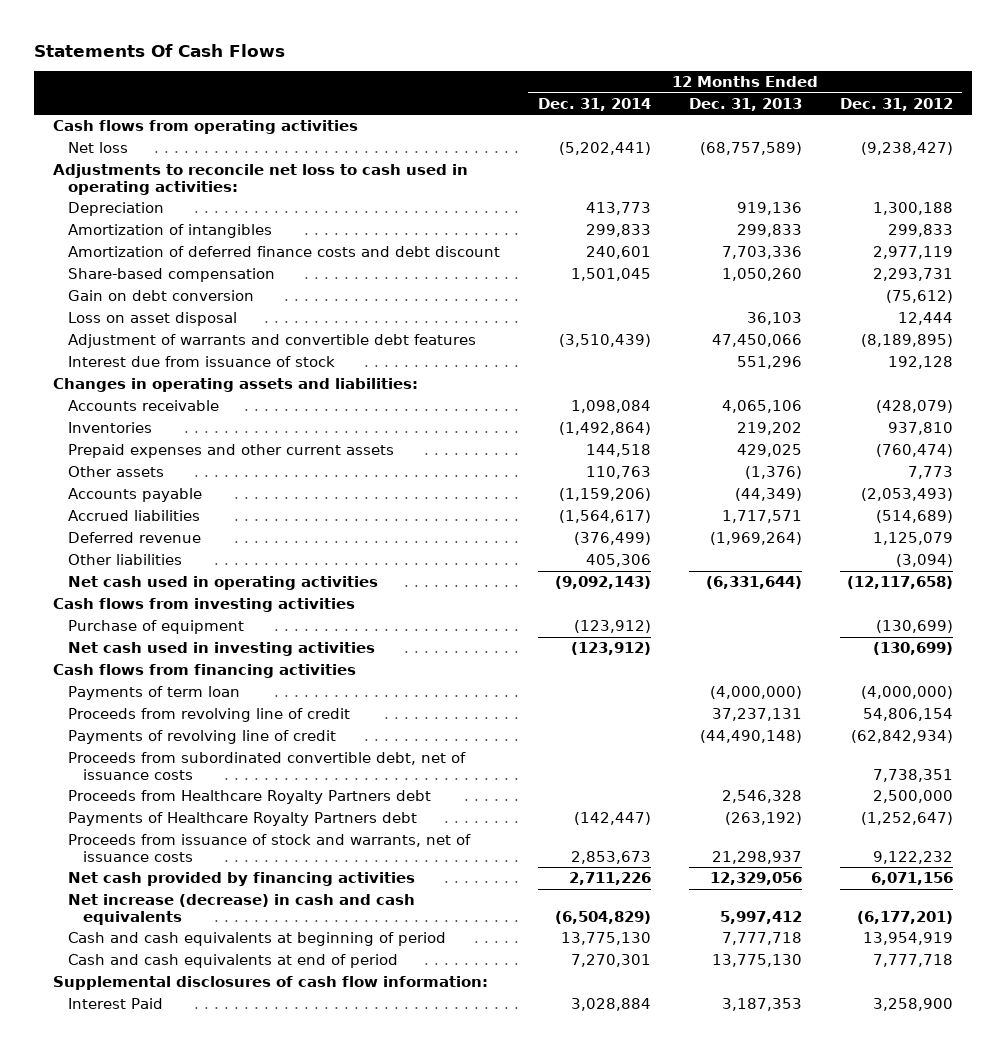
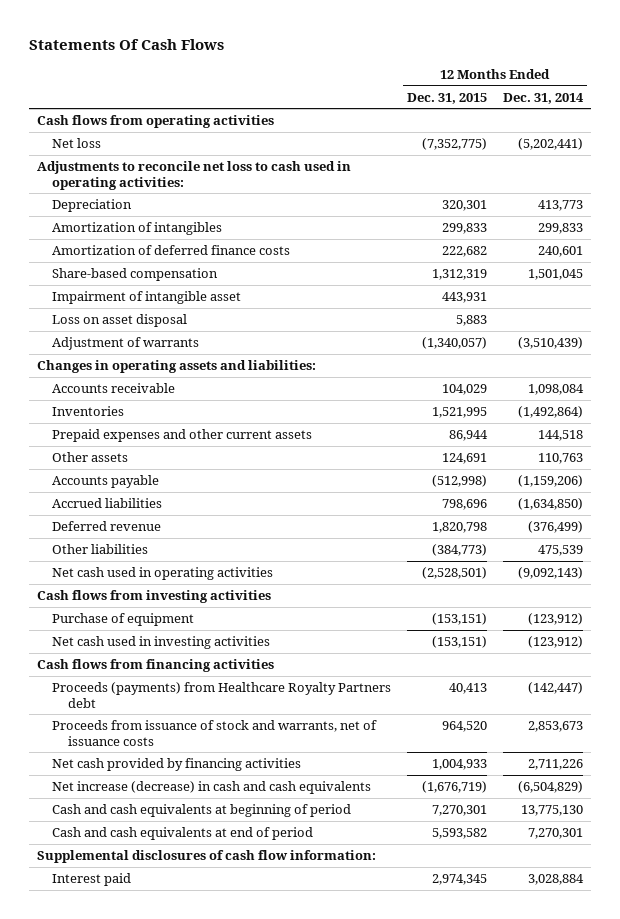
- | 12 Months Ended Dec. 31, 2014 | 12 Months Ended Dec. 31, 2013 | 12 Months Ended Dec. 31, 2012
+ | 12 Months Ended Dec. 31, 2015 | 12 Months Ended Dec. 31, 2014
- Amortization of deferred finance costs and debt discount | 240,601 | 7,703,336 | 2,977,119
+ Amortization of deferred finance costs | 222,682 | 240,601
- Gain on debt conversion | | | (75,612)
+ Impairment of intangible asset | 443,931 |
- Adjustment of warrants and convertible debt features | (3,510,439) | 47,450,066 | (8,189,895)
- Interest due from issuance of stock | | 551,296 | 192,128
+ Adjustment of warrants | (1,340,057) | (3,510,439)
- Accrued liabilities | (1,564,617) | 1,717,571 | (514,689)
+ Accrued liabilities | 798,696 | (1,634,850)
- Other liabilities | 405,306 | | (3,094)
+ Other liabilities | (384,773) | 475,539
- Payments of term loan | | (4,000,000) | (4,000,000)
- Proceeds from revolving line of credit | | 37,237,131 | 54,806,154
- Payments of revolving line of credit | | (44,490,148) | (62,842,934)
- Proceeds from subordinated convertible debt, net of issuance costs | | | 7,738,351
- Proceeds from Healthcare Royalty Partners debt | | 2,546,328 | 2,500,000
- Payments of Healthcare Royalty Partners debt | (142,447) | (263,192) | (1,252,647)
+ Proceeds (payments) from Healthcare Royalty Partners debt | 40,413 | (142,447)
- Interest Paid | 3,028,884 | 3,187,353 | 3,258,900
+ Interest paid | 2,974,345 | 3,028,884

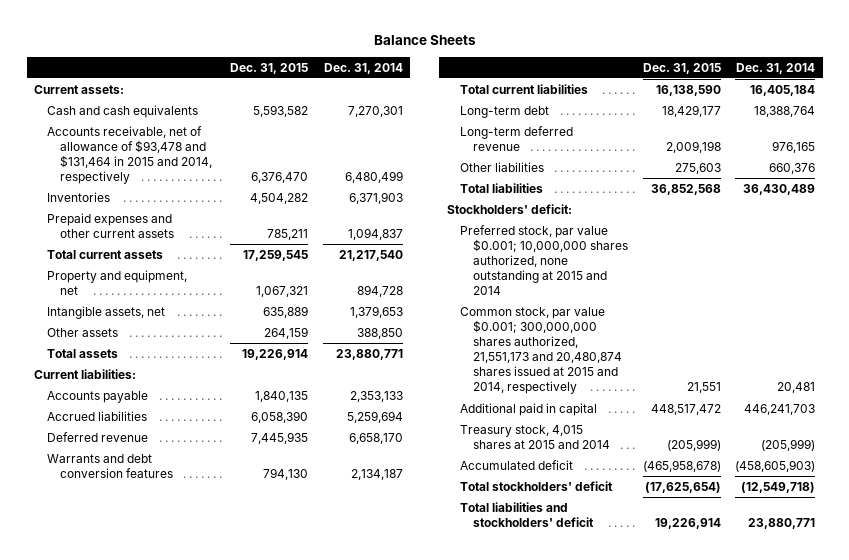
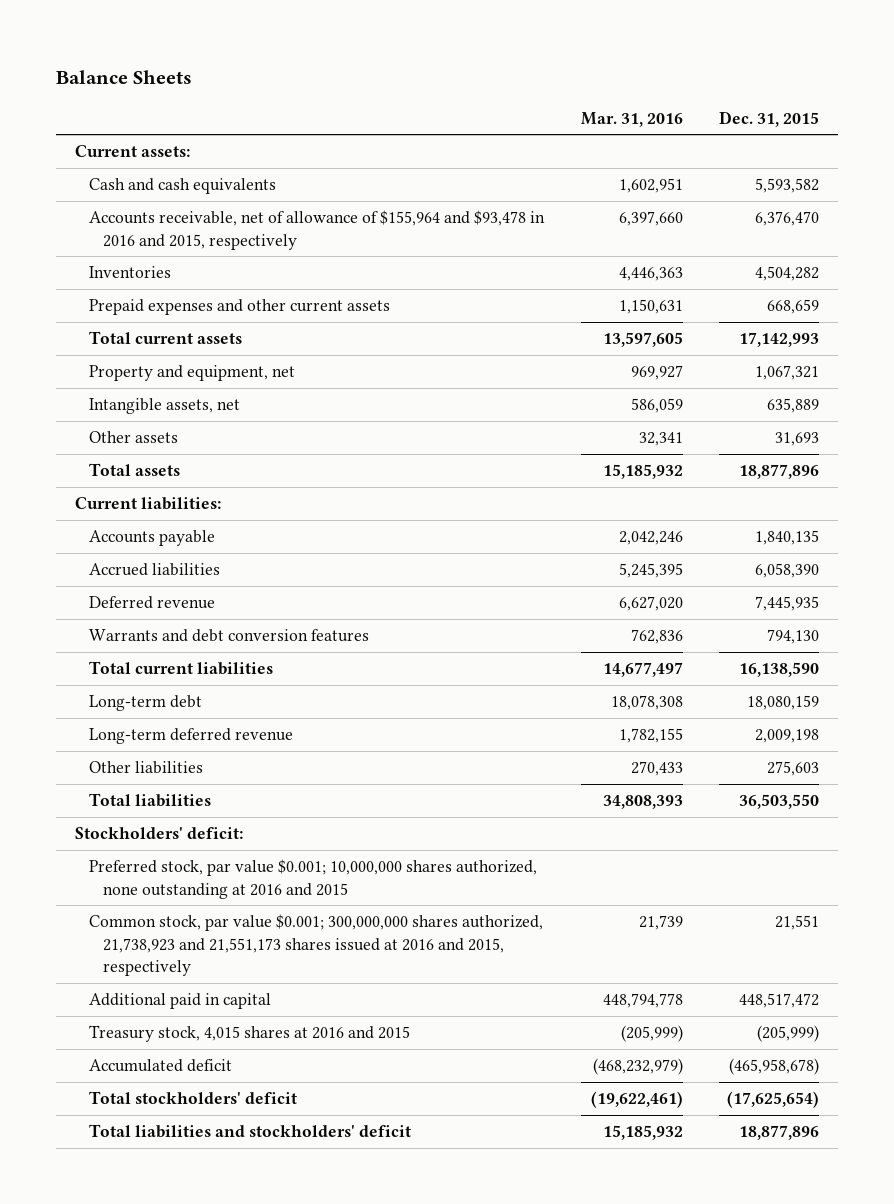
- | Dec. 31, 2015 | Dec. 31, 2014
+ | Mar. 31, 2016 | Dec. 31, 2015
- Accounts receivable, net of allowance of $93,478 and $131,464 in 2015 and 2014, respectively | 6,376,470 | 6,480,499
+ Accounts receivable, net of allowance of $155,964 and $93,478 in 2016 and 2015, respectively | 6,397,660 | 6,376,470
- Prepaid expenses and other current assets | 785,211 | 1,094,837
- Total current assets | 17,259,545 | 21,217,540
+ Prepaid expenses and other current assets | 1,150,631 | 668,659
+ Total current assets | 13,597,605 | 17,142,993
- Other assets | 264,159 | 388,850
- Total assets | 19,226,914 | 23,880,771
+ Other assets | 32,341 | 31,693
+ Total assets | 15,185,932 | 18,877,896
- Long-term debt | 18,429,177 | 18,388,764
+ Long-term debt | 18,078,308 | 18,080,159
- Total liabilities | 36,852,568 | 36,430,489
+ Total liabilities | 34,808,393 | 36,503,550
- Preferred stock, par value $0.001; 10,000,000 shares authorized, none outstanding at 2015 and 2014
- Common stock, par value $0.001; 300,000,000 shares authorized, 21,551,173 and 20,480,874 shares issued at 2015 and 2014, respectively | 21,551 | 20,481
+ Preferred stock, par value $0.001; 10,000,000 shares authorized, none outstanding at 2016 and 2015
+ Common stock, par value $0.001; 300,000,000 shares authorized, 21,738,923 and 21,551,173 shares issued at 2016 and 2015, respectively | 21,739 | 21,551
- Treasury stock, 4,015 shares at 2015 and 2014 | (205,999) | (205,999)
+ Treasury stock, 4,015 shares at 2016 and 2015 | (205,999) | (205,999)
- Total liabilities and stockholders' deficit | 19,226,914 | 23,880,771
+ Total liabilities and stockholders' deficit | 15,185,932 | 18,877,896

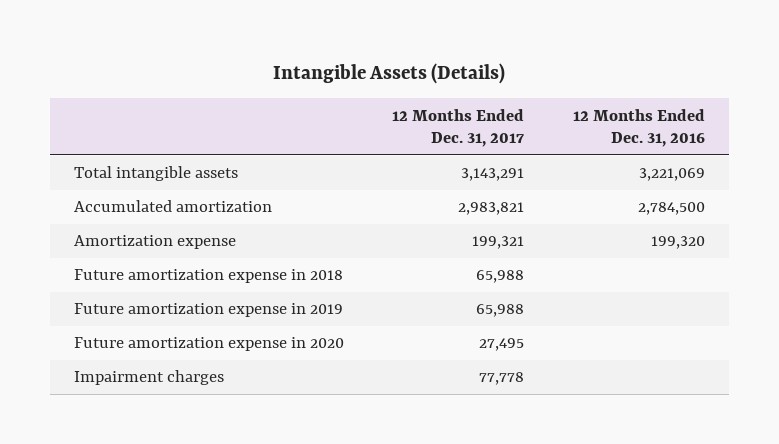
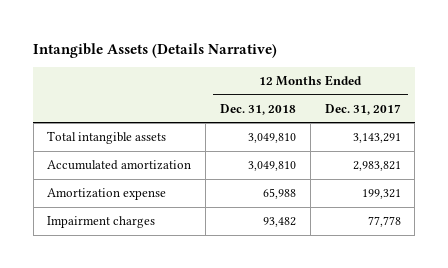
- Intangible Assets (Details)
+ Intangible Assets (Details Narrative)
- | 12 Months Ended Dec. 31, 2017 | 12 Months Ended Dec. 31, 2016
+ | 12 Months Ended Dec. 31, 2018 | 12 Months Ended Dec. 31, 2017
- Future amortization expense in 2018 | 65,988 |
- Future amortization expense in 2019 | 65,988 |
- Future amortization expense in 2020 | 27,495 |

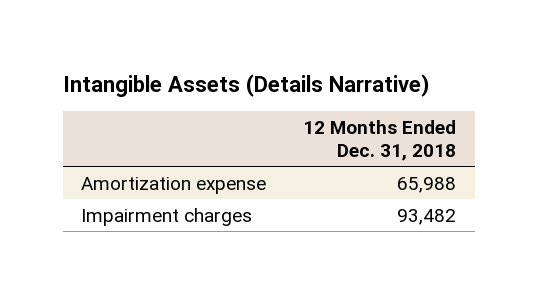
- | 12 Months Ended Dec. 31, 2018 | 12 Months Ended Dec. 31, 2017
+ | 12 Months Ended Dec. 31, 2018
- Total intangible assets | 3,049,810 | 3,143,291
- Accumulated amortization | 3,049,810 | 2,983,821

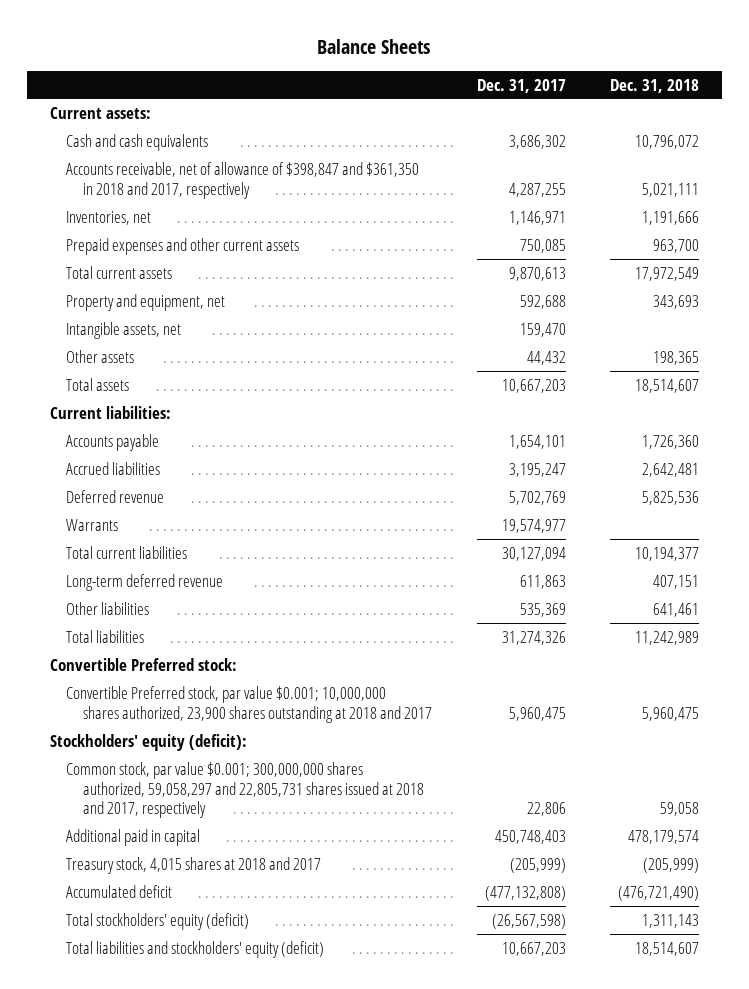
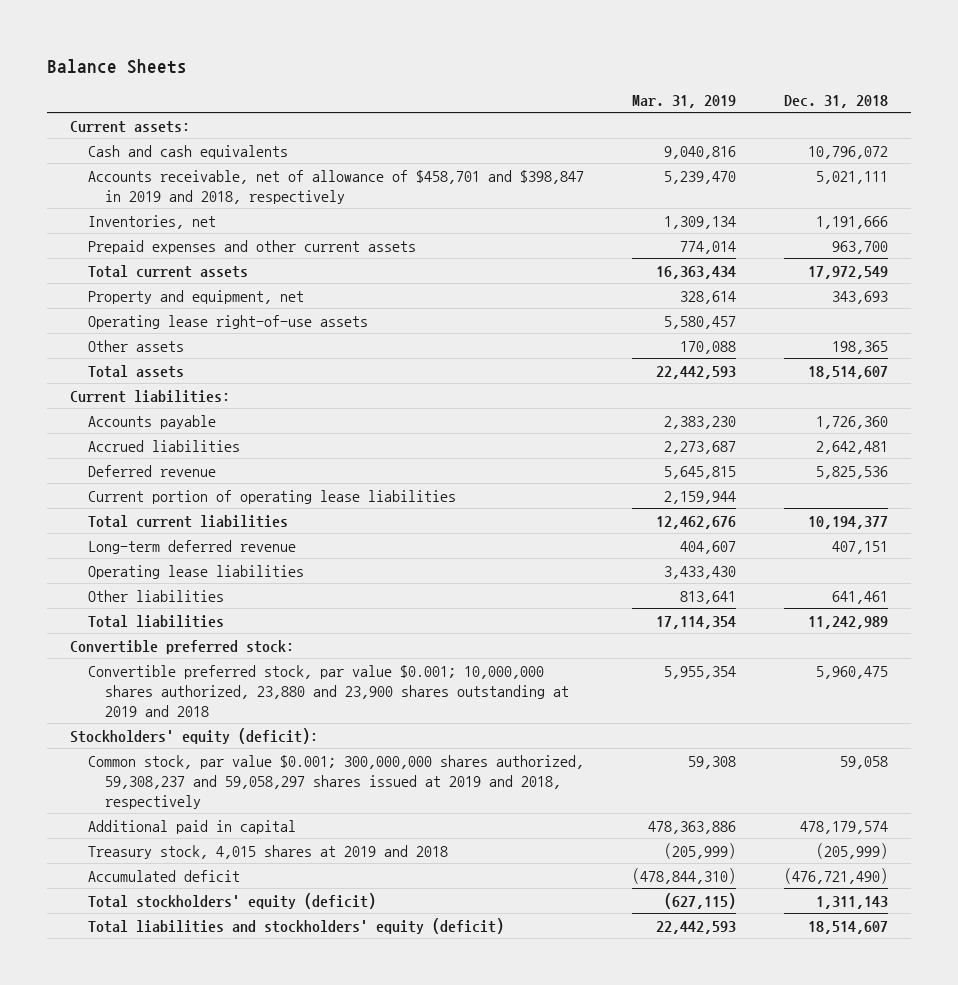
- | Dec. 31, 2017 | Dec. 31, 2018
+ | Mar. 31, 2019 | Dec. 31, 2018
- Accounts receivable, net of allowance of $398,847 and $361,350 in 2018 and 2017, respectively | 4,287,255 | 5,021,111
+ Accounts receivable, net of allowance of $458,701 and $398,847 in 2019 and 2018, respectively | 5,239,470 | 5,021,111
- Intangible assets, net | 159,470 |
+ Operating lease right-of-use assets | 5,580,457 |
- Warrants | 19,574,977 |
+ Current portion of operating lease liabilities | 2,159,944 |
+ Operating lease liabilities | 3,433,430 |
- Convertible Preferred stock:
- Convertible Preferred stock, par value $0.001; 10,000,000 shares authorized, 23,900 shares outstanding at 2018 and 2017 | 5,960,475 | 5,960,475
+ Convertible preferred stock:
+ Convertible preferred stock, par value $0.001; 10,000,000 shares authorized, 23,880 and 23,900 shares outstanding at 2019 and 2018 | 5,955,354 | 5,960,475
- Common stock, par value $0.001; 300,000,000 shares authorized, 59,058,297 and 22,805,731 shares issued at 2018 and 2017, respectively | 22,806 | 59,058
+ Common stock, par value $0.001; 300,000,000 shares authorized, 59,308,237 and 59,058,297 shares issued at 2019 and 2018, respectively | 59,308 | 59,058
- Treasury stock, 4,015 shares at 2018 and 2017 | (205,999) | (205,999)
+ Treasury stock, 4,015 shares at 2019 and 2018 | (205,999) | (205,999)

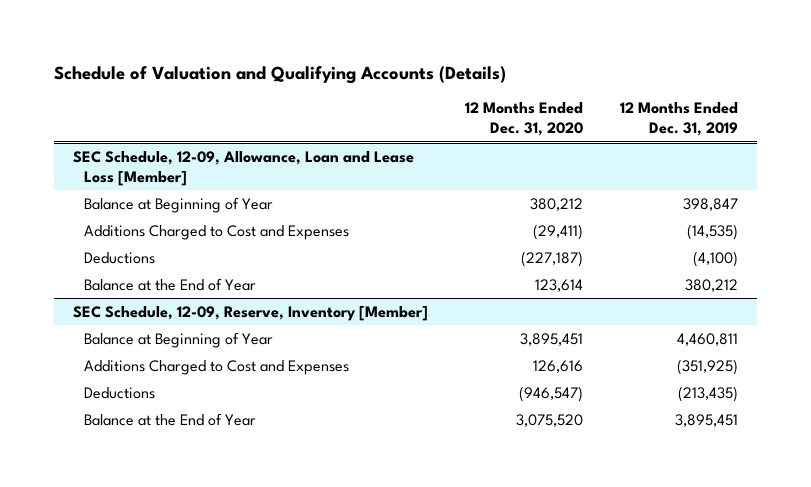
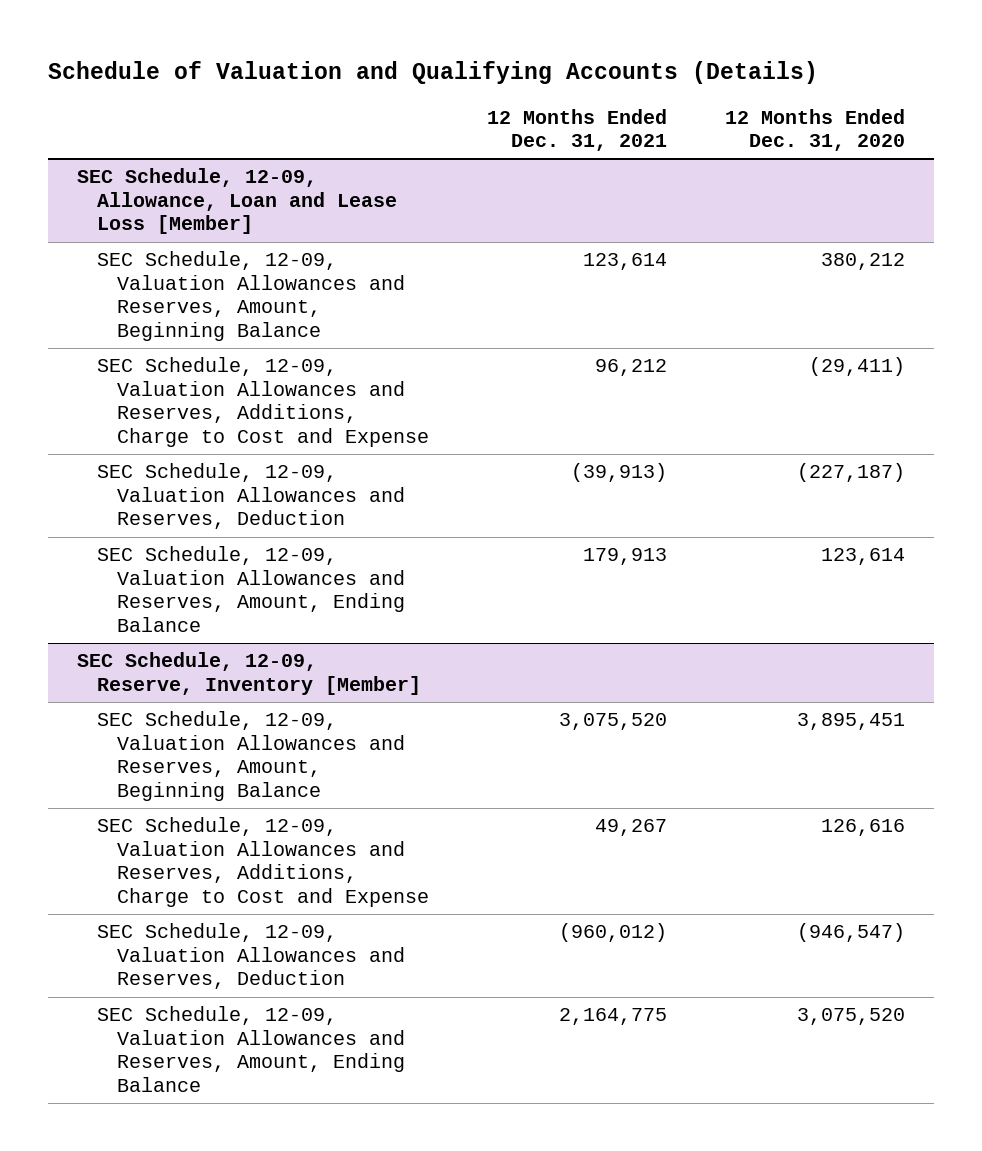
- | 12 Months Ended Dec. 31, 2020 | 12 Months Ended Dec. 31, 2019
+ | 12 Months Ended Dec. 31, 2021 | 12 Months Ended Dec. 31, 2020
@ SEC Schedule, 12-09, Allowance, Loan and Lease Loss [Member]
- Balance at Beginning of Year | 380,212 | 398,847
- Additions Charged to Cost and Expenses | (29,411) | (14,535)
- Deductions | (227,187) | (4,100)
- Balance at the End of Year | 123,614 | 380,212
+ SEC Schedule, 12-09, Valuation Allowances and Reserves, Amount, Beginning Balance | 123,614 | 380,212
+ SEC Schedule, 12-09, Valuation Allowances and Reserves, Additions, Charge to Cost and Expense | 96,212 | (29,411)
+ SEC Schedule, 12-09, Valuation Allowances and Reserves, Deduction | (39,913) | (227,187)
+ SEC Schedule, 12-09, Valuation Allowances and Reserves, Amount, Ending Balance | 179,913 | 123,614
@ SEC Schedule, 12-09, Reserve, Inventory [Member]
- Balance at Beginning of Year | 3,895,451 | 4,460,811
- Additions Charged to Cost and Expenses | 126,616 | (351,925)
- Deductions | (946,547) | (213,435)
- Balance at the End of Year | 3,075,520 | 3,895,451
+ SEC Schedule, 12-09, Valuation Allowances and Reserves, Amount, Beginning Balance | 3,075,520 | 3,895,451
+ SEC Schedule, 12-09, Valuation Allowances and Reserves, Additions, Charge to Cost and Expense | 49,267 | 126,616
+ SEC Schedule, 12-09, Valuation Allowances and Reserves, Deduction | (960,012) | (946,547)
+ SEC Schedule, 12-09, Valuation Allowances and Reserves, Amount, Ending Balance | 2,164,775 | 3,075,520

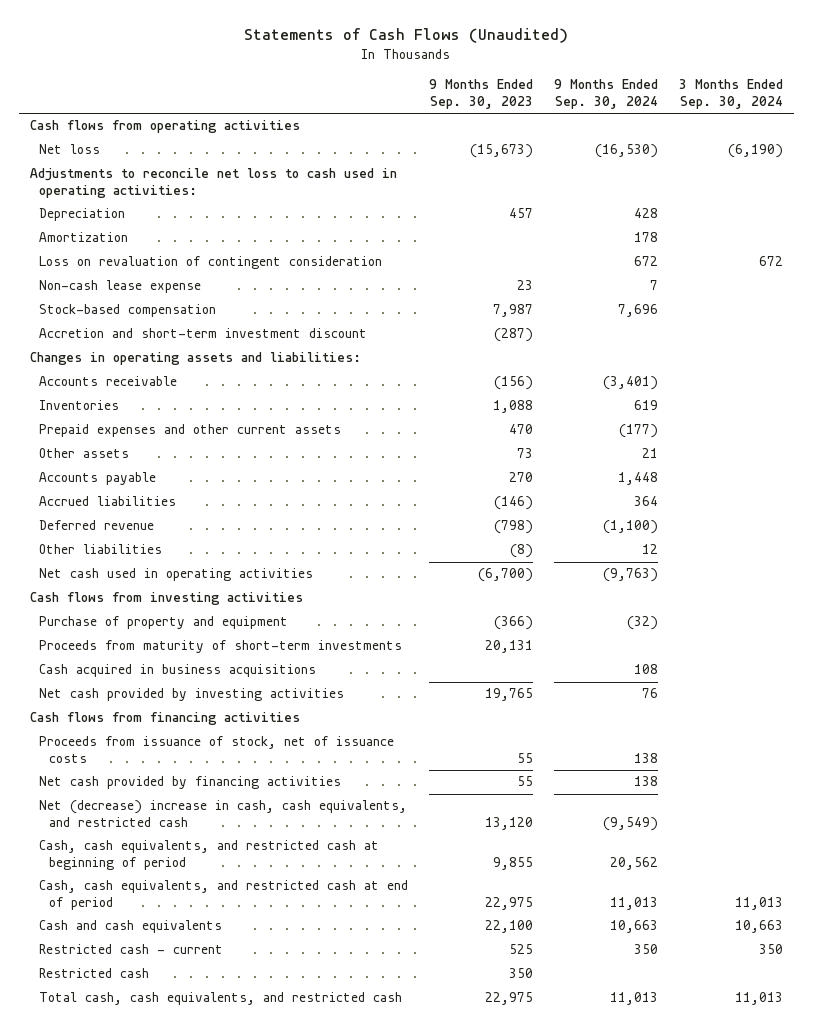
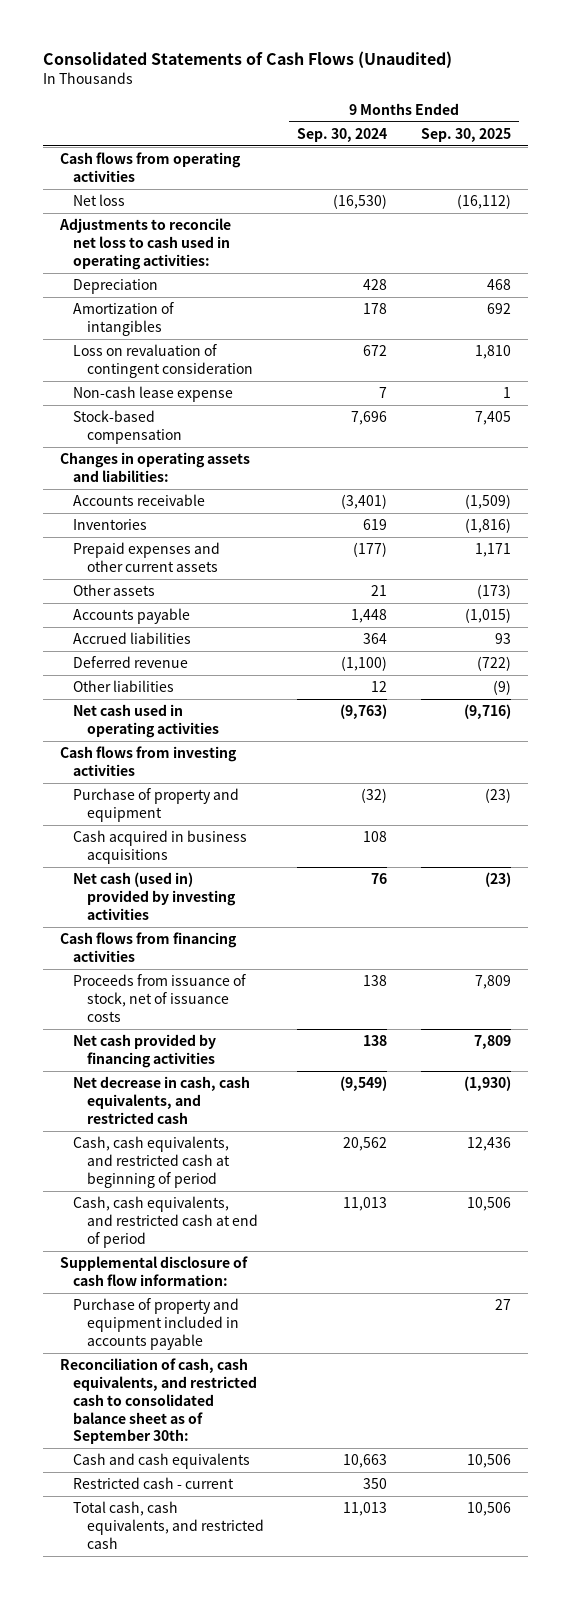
- Statements of Cash Flows (Unaudited)
+ Consolidated Statements of Cash Flows (Unaudited)
- | 9 Months Ended Sep. 30, 2023 | 9 Months Ended Sep. 30, 2024 | 3 Months Ended Sep. 30, 2024
+ | 9 Months Ended Sep. 30, 2024 | 9 Months Ended Sep. 30, 2025
- Amortization | | 178 |
+ Amortization of intangibles | 178 | 692
- Accretion and short-term investment discount | (287) | |
- Proceeds from maturity of short-term investments | 20,131 | |
- Net cash provided by investing activities | 19,765 | 76 |
+ Net cash (used in) provided by investing activities | 76 | (23)
- Net (decrease) increase in cash, cash equivalents, and restricted cash | 13,120 | (9,549) |
+ Net decrease in cash, cash equivalents, and restricted cash | (9,549) | (1,930)
+ Supplemental disclosure of cash flow information:
+ Purchase of property and equipment included in accounts payable | | 27
+ Reconciliation of cash, cash equivalents, and restricted cash to consolidated balance sheet as of September 30th:
- Restricted cash | 350 | |

